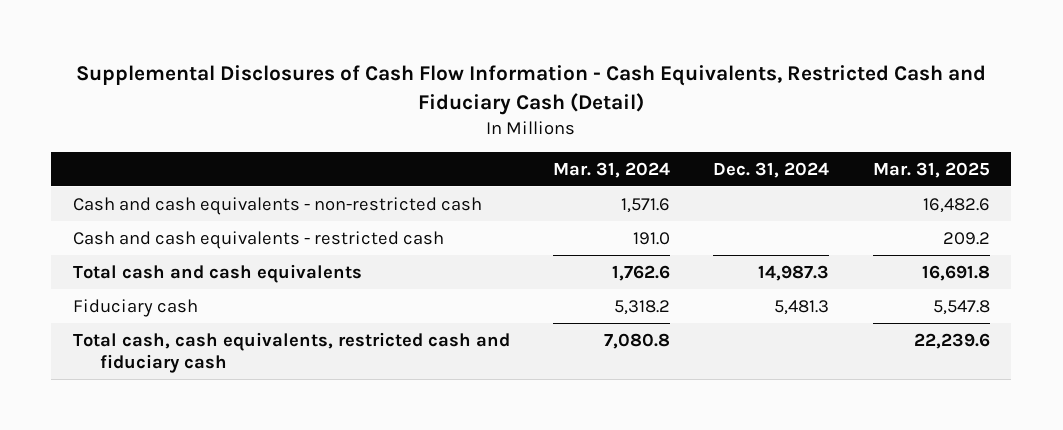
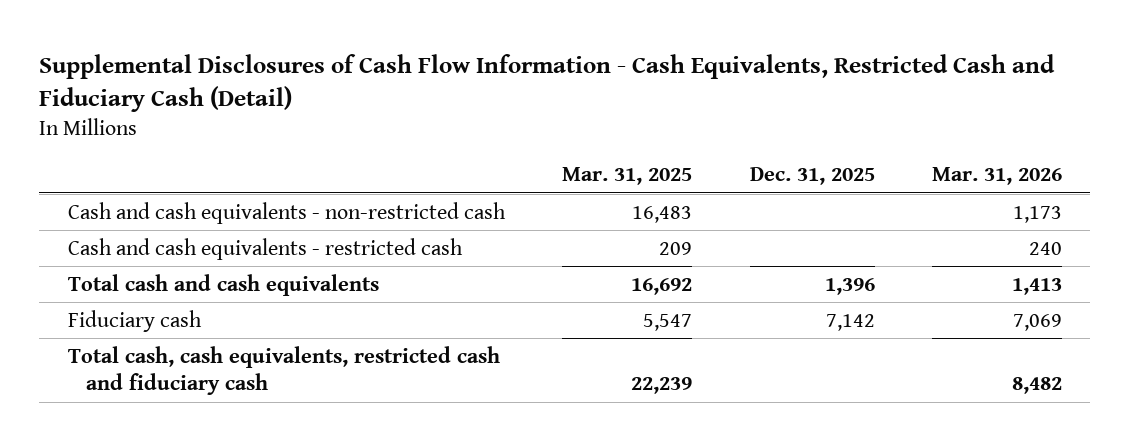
- | Mar. 31, 2024 | Dec. 31, 2024 | Mar. 31, 2025
+ | Mar. 31, 2025 | Dec. 31, 2025 | Mar. 31, 2026
- Cash and cash equivalents - non-restricted cash | 1,571.6 | | 16,482.6
- Cash and cash equivalents - restricted cash | 191.0 | | 209.2
- Total cash and cash equivalents | 1,762.6 | 14,987.3 | 16,691.8
- Fiduciary cash | 5,318.2 | 5,481.3 | 5,547.8
- Total cash, cash equivalents, restricted cash and fiduciary cash | 7,080.8 | | 22,239.6
+ Cash and cash equivalents - non-restricted cash | 16,483 | | 1,173
+ Cash and cash equivalents - restricted cash | 209 | | 240
+ Total cash and cash equivalents | 16,692 | 1,396 | 1,413
+ Fiduciary cash | 5,547 | 7,142 | 7,069
+ Total cash, cash equivalents, restricted cash and fiduciary cash | 22,239 | | 8,482

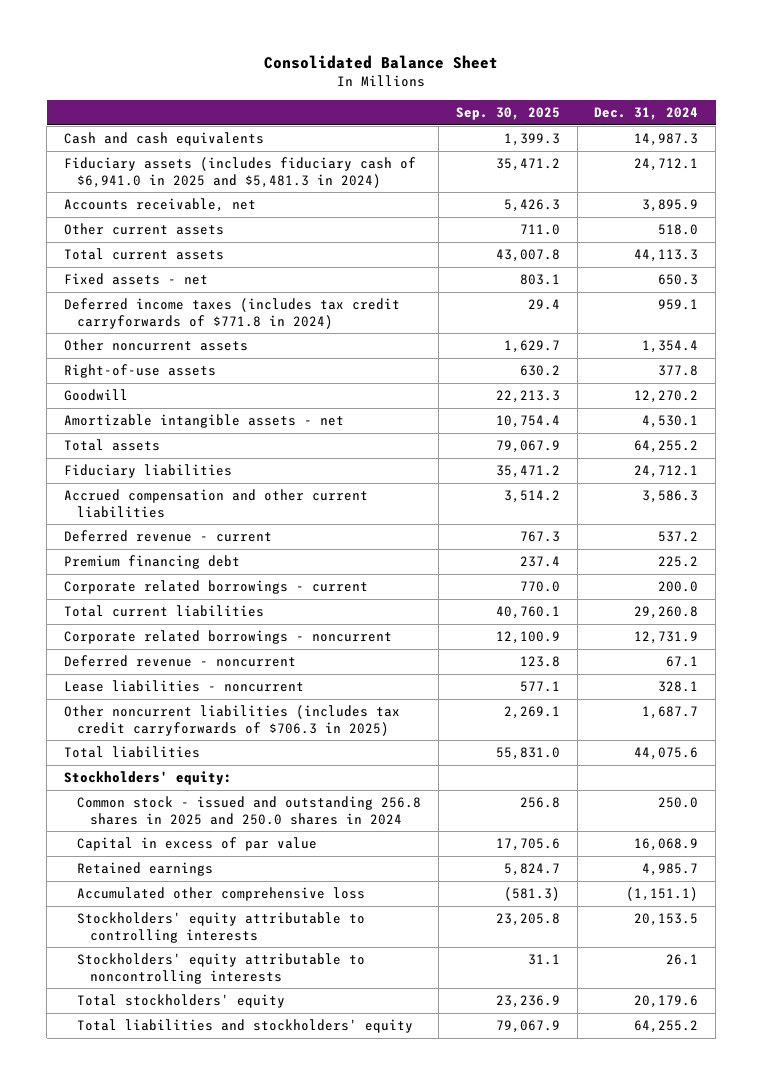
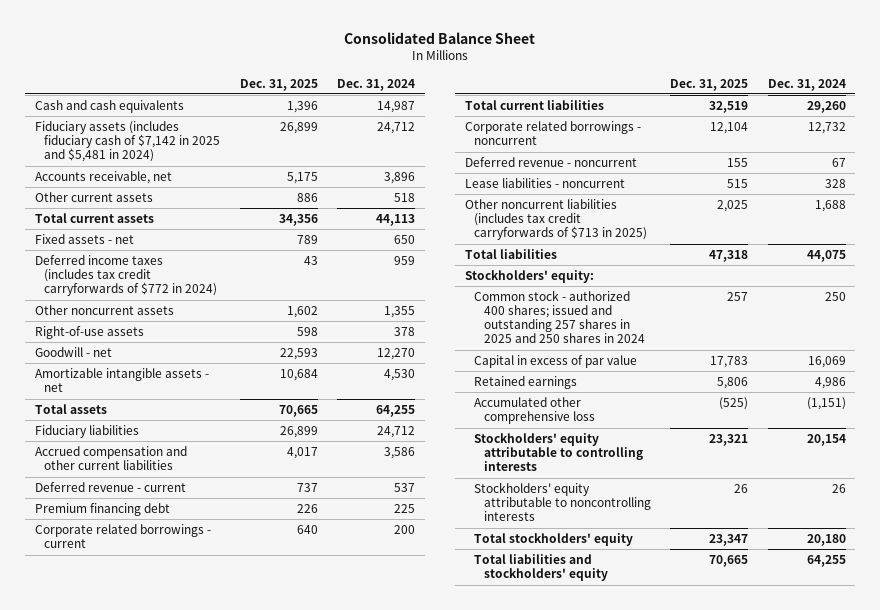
- | Sep. 30, 2025 | Dec. 31, 2024
+ | Dec. 31, 2025 | Dec. 31, 2024
- Cash and cash equivalents | 1,399.3 | 14,987.3
- Fiduciary assets (includes fiduciary cash of $6,941.0 in 2025 and $5,481.3 in 2024) | 35,471.2 | 24,712.1
- Accounts receivable, net | 5,426.3 | 3,895.9
- Other current assets | 711.0 | 518.0
- Total current assets | 43,007.8 | 44,113.3
- Fixed assets - net | 803.1 | 650.3
- Deferred income taxes (includes tax credit carryforwards of $771.8 in 2024) | 29.4 | 959.1
- Other noncurrent assets | 1,629.7 | 1,354.4
- Right-of-use assets | 630.2 | 377.8
- Goodwill | 22,213.3 | 12,270.2
- Amortizable intangible assets - net | 10,754.4 | 4,530.1
- Total assets | 79,067.9 | 64,255.2
- Fiduciary liabilities | 35,471.2 | 24,712.1
- Accrued compensation and other current liabilities | 3,514.2 | 3,586.3
- Deferred revenue - current | 767.3 | 537.2
- Premium financing debt | 237.4 | 225.2
- Corporate related borrowings - current | 770.0 | 200.0
- Total current liabilities | 40,760.1 | 29,260.8
- Corporate related borrowings - noncurrent | 12,100.9 | 12,731.9
- Deferred revenue - noncurrent | 123.8 | 67.1
- Lease liabilities - noncurrent | 577.1 | 328.1
- Other noncurrent liabilities (includes tax credit carryforwards of $706.3 in 2025) | 2,269.1 | 1,687.7
- Total liabilities | 55,831.0 | 44,075.6
+ Cash and cash equivalents | 1,396 | 14,987
+ Fiduciary assets (includes fiduciary cash of $7,142 in 2025 and $5,481 in 2024) | 26,899 | 24,712
+ Accounts receivable, net | 5,175 | 3,896
+ Other current assets | 886 | 518
+ Total current assets | 34,356 | 44,113
+ Fixed assets - net | 789 | 650
+ Deferred income taxes (includes tax credit carryforwards of $772 in 2024) | 43 | 959
+ Other noncurrent assets | 1,602 | 1,355
+ Right-of-use assets | 598 | 378
+ Goodwill - net | 22,593 | 12,270
+ Amortizable intangible assets - net | 10,684 | 4,530
+ Total assets | 70,665 | 64,255
+ Fiduciary liabilities | 26,899 | 24,712
+ Accrued compensation and other current liabilities | 4,017 | 3,586
+ Deferred revenue - current | 737 | 537
+ Premium financing debt | 226 | 225
+ Corporate related borrowings - current | 640 | 200
+ Total current liabilities | 32,519 | 29,260
+ Corporate related borrowings - noncurrent | 12,104 | 12,732
+ Deferred revenue - noncurrent | 155 | 67
+ Lease liabilities - noncurrent | 515 | 328
+ Other noncurrent liabilities (includes tax credit carryforwards of $713 in 2025) | 2,025 | 1,688
+ Total liabilities | 47,318 | 44,075
- Common stock - issued and outstanding 256.8 shares in 2025 and 250.0 shares in 2024 | 256.8 | 250.0
- Capital in excess of par value | 17,705.6 | 16,068.9
- Retained earnings | 5,824.7 | 4,985.7
- Accumulated other comprehensive loss | (581.3) | (1,151.1)
- Stockholders' equity attributable to controlling interests | 23,205.8 | 20,153.5
- Stockholders' equity attributable to noncontrolling interests | 31.1 | 26.1
- Total stockholders' equity | 23,236.9 | 20,179.6
- Total liabilities and stockholders' equity | 79,067.9 | 64,255.2
+ Common stock - authorized 400 shares; issued and outstanding 257 shares in 2025 and 250 shares in 2024 | 257 | 250
+ Capital in excess of par value | 17,783 | 16,069
+ Retained earnings | 5,806 | 4,986
+ Accumulated other comprehensive loss | (525) | (1,151)
+ Stockholders' equity attributable to controlling interests | 23,321 | 20,154
+ Stockholders' equity attributable to noncontrolling interests | 26 | 26
+ Total stockholders' equity | 23,347 | 20,180
+ Total liabilities and stockholders' equity | 70,665 | 64,255

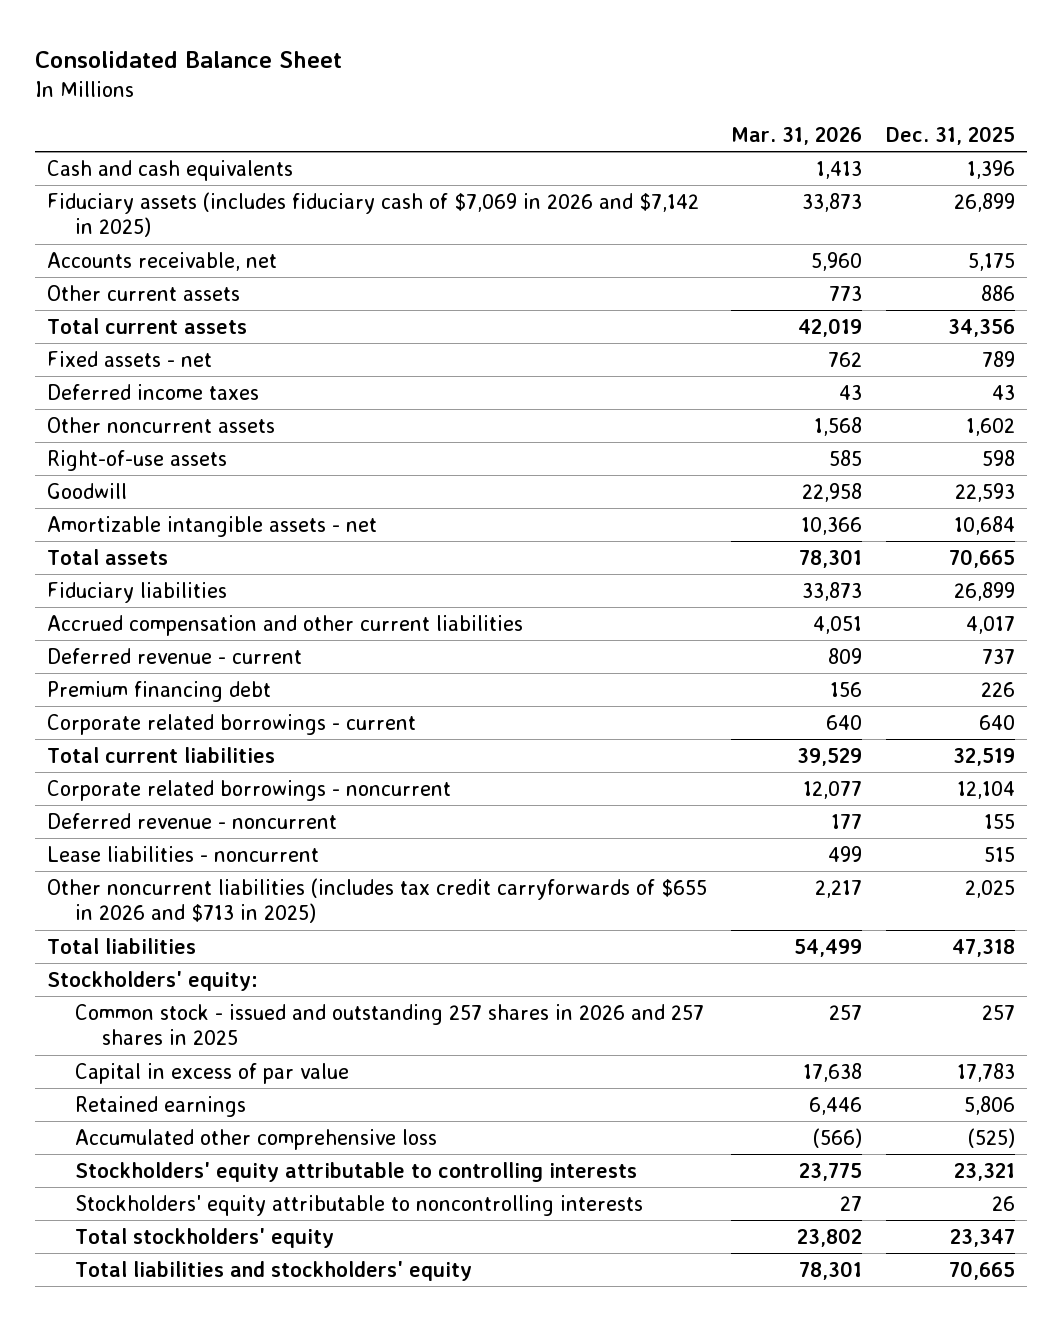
- | Dec. 31, 2025 | Dec. 31, 2024
+ | Mar. 31, 2026 | Dec. 31, 2025
- Fiduciary assets (includes fiduciary cash of $7,142 in 2025 and $5,481 in 2024) | 26,899 | 24,712
+ Fiduciary assets (includes fiduciary cash of $7,069 in 2026 and $7,142 in 2025) | 33,873 | 26,899
- Deferred income taxes (includes tax credit carryforwards of $772 in 2024) | 43 | 959
+ Deferred income taxes | 43 | 43
- Goodwill - net | 22,593 | 12,270
+ Goodwill | 22,958 | 22,593
- Other noncurrent liabilities (includes tax credit carryforwards of $713 in 2025) | 2,025 | 1,688
+ Other noncurrent liabilities (includes tax credit carryforwards of $655 in 2026 and $713 in 2025) | 2,217 | 2,025
- Common stock - authorized 400 shares; issued and outstanding 257 shares in 2025 and 250 shares in 2024 | 257 | 250
+ Common stock - issued and outstanding 257 shares in 2026 and 257 shares in 2025 | 257 | 257

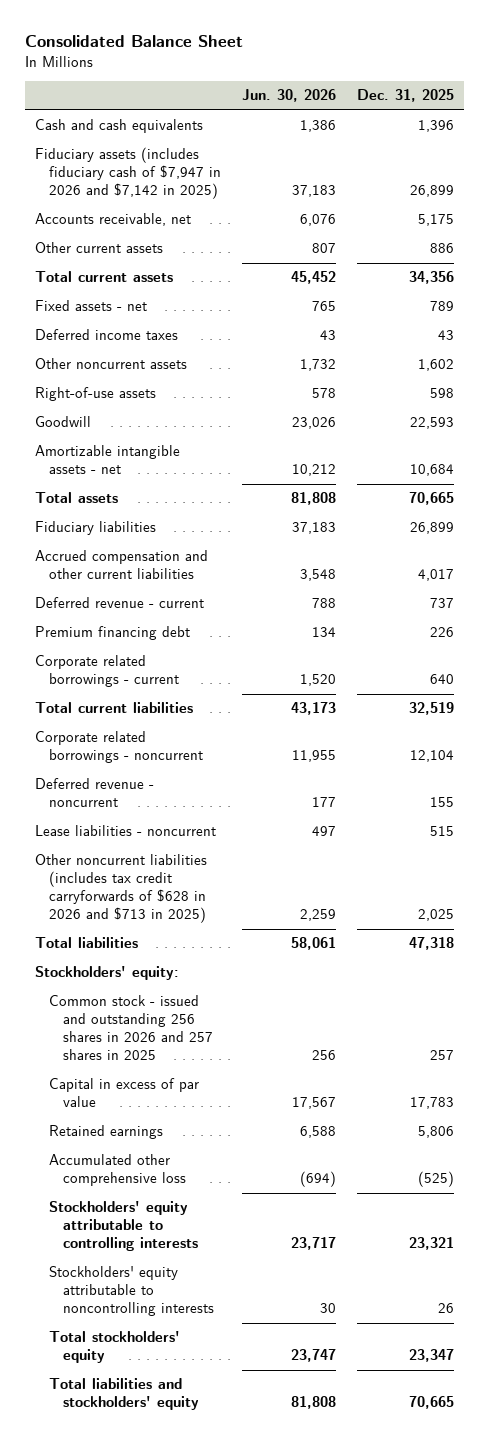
- | Mar. 31, 2026 | Dec. 31, 2025
+ | Jun. 30, 2026 | Dec. 31, 2025
- Fiduciary assets (includes fiduciary cash of $7,069 in 2026 and $7,142 in 2025) | 33,873 | 26,899
+ Fiduciary assets (includes fiduciary cash of $7,947 in 2026 and $7,142 in 2025) | 37,183 | 26,899
- Other noncurrent liabilities (includes tax credit carryforwards of $655 in 2026 and $713 in 2025) | 2,217 | 2,025
+ Other noncurrent liabilities (includes tax credit carryforwards of $628 in 2026 and $713 in 2025) | 2,259 | 2,025
- Common stock - issued and outstanding 257 shares in 2026 and 257 shares in 2025 | 257 | 257
+ Common stock - issued and outstanding 256 shares in 2026 and 257 shares in 2025 | 256 | 257

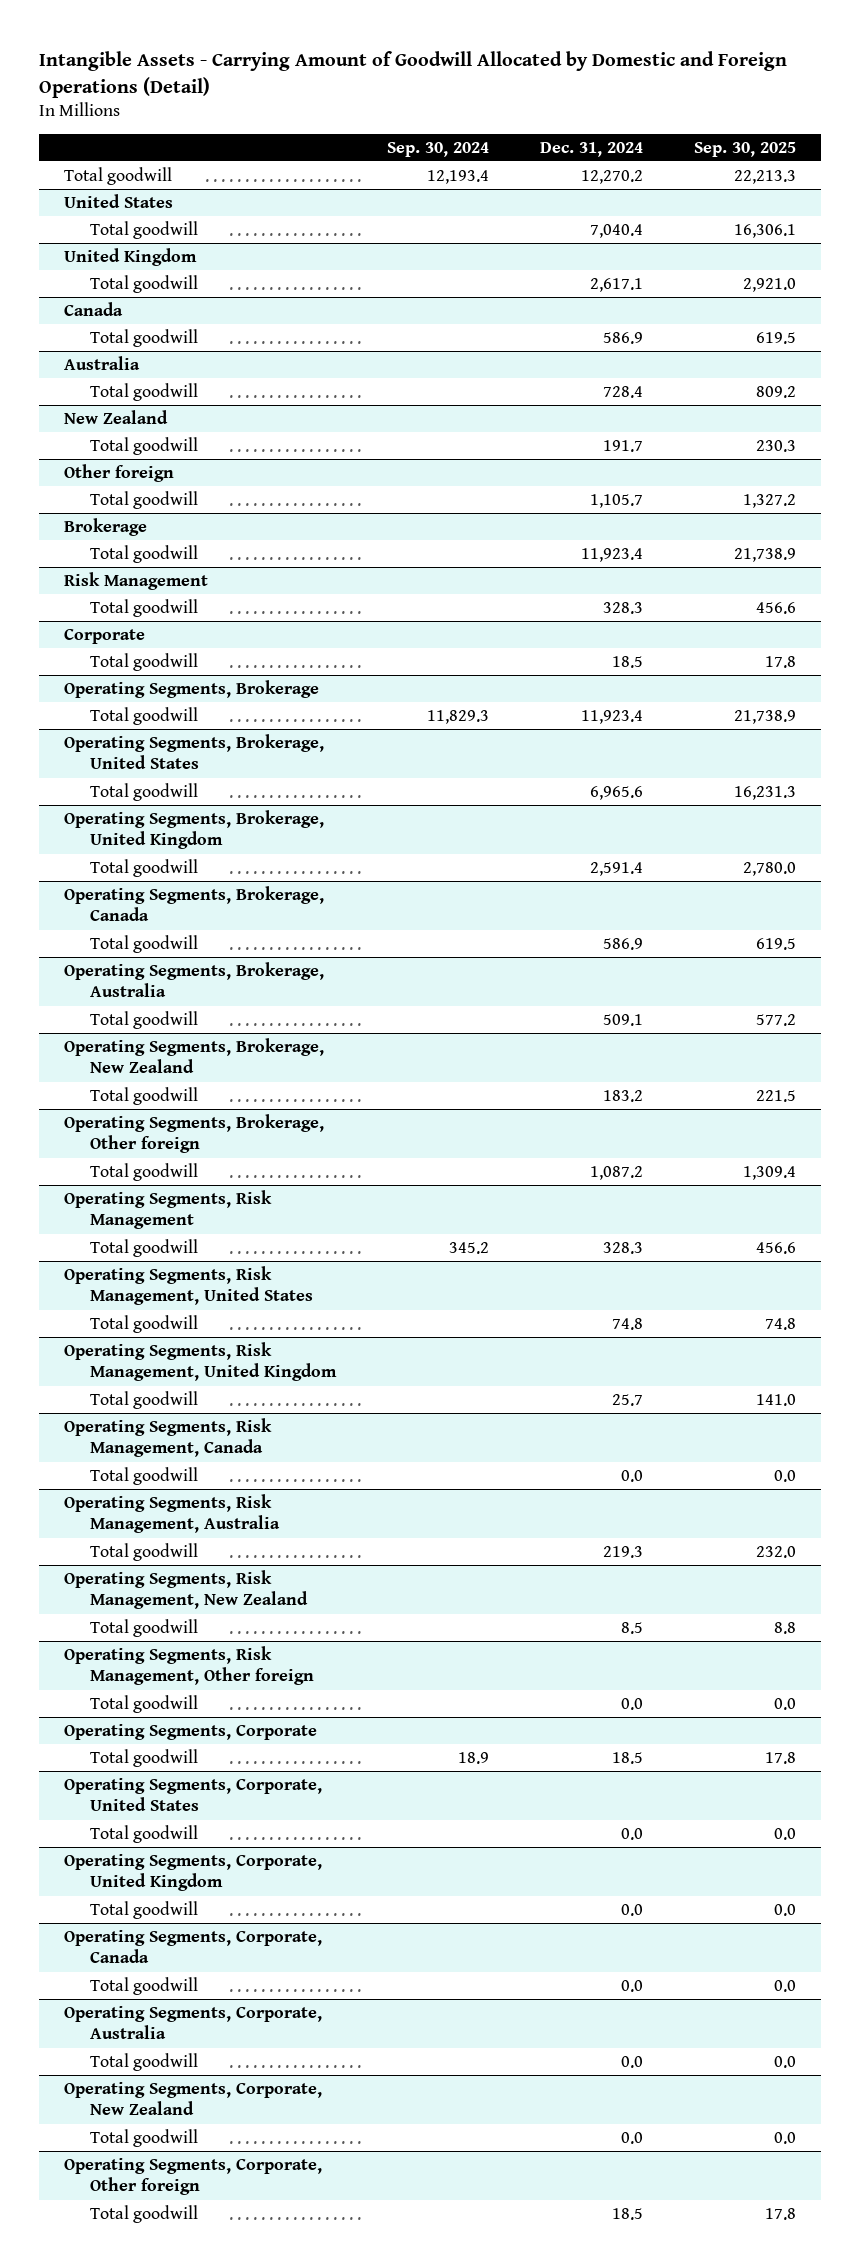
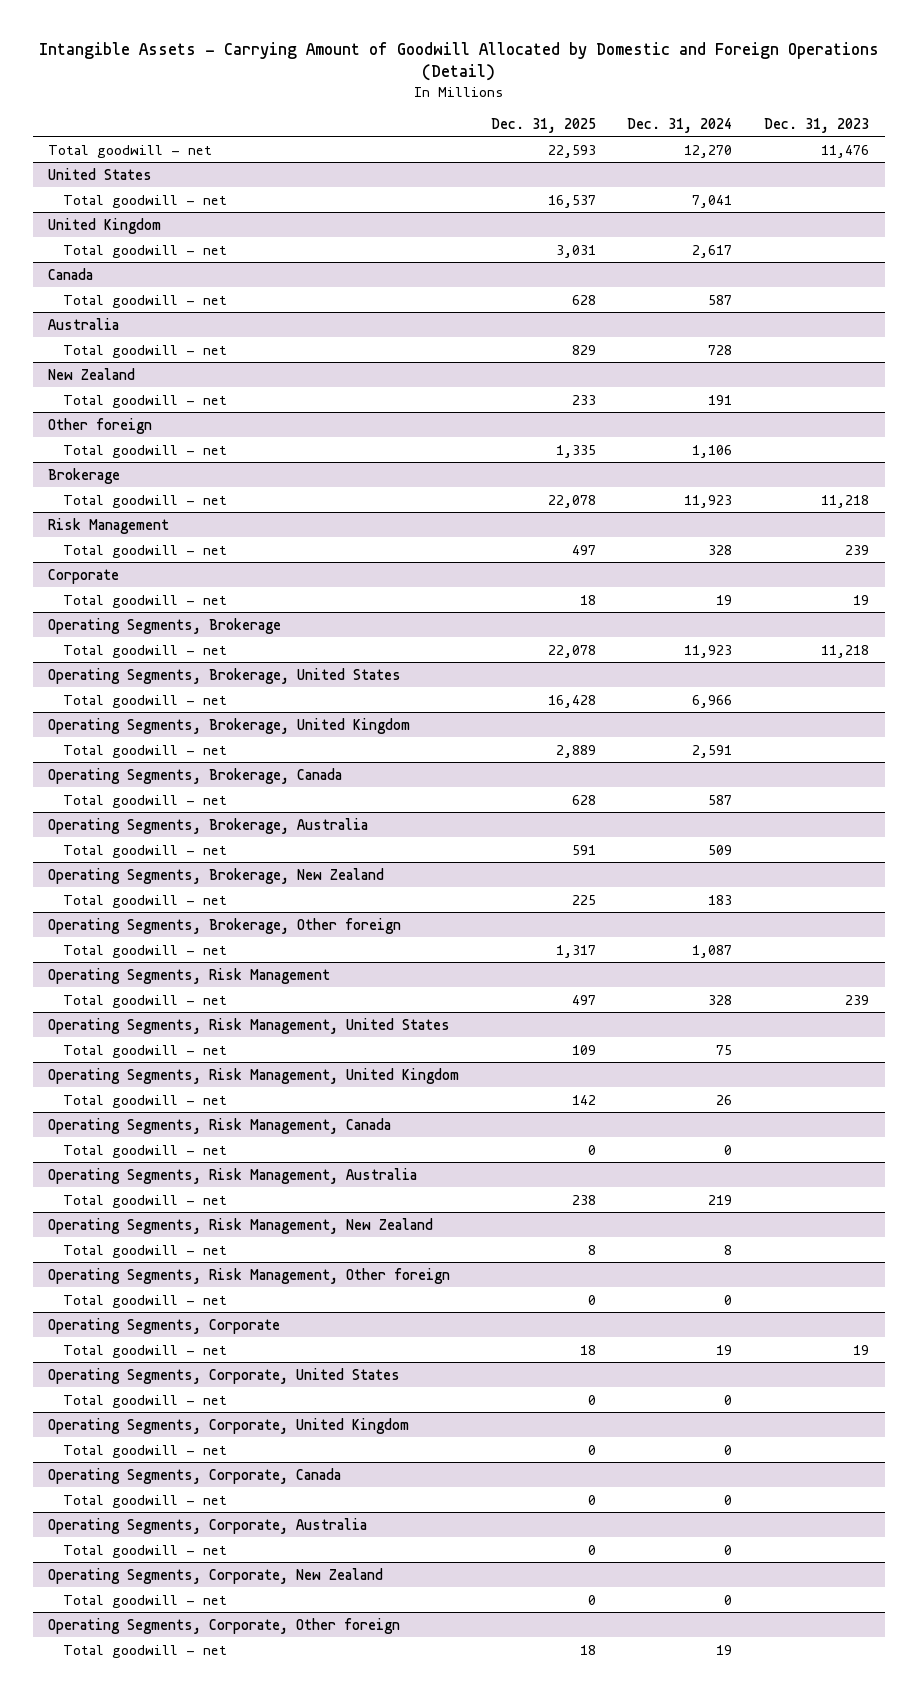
- | Sep. 30, 2024 | Dec. 31, 2024 | Sep. 30, 2025
+ | Dec. 31, 2025 | Dec. 31, 2024 | Dec. 31, 2023
- Total goodwill | 12,193.4 | 12,270.2 | 22,213.3
+ Total goodwill - net | 22,593 | 12,270 | 11,476
@ United States
- Total goodwill | | 7,040.4 | 16,306.1
+ Total goodwill - net | 16,537 | 7,041 |
@ United Kingdom
- Total goodwill | | 2,617.1 | 2,921.0
+ Total goodwill - net | 3,031 | 2,617 |
@ Canada
- Total goodwill | | 586.9 | 619.5
+ Total goodwill - net | 628 | 587 |
@ Australia
- Total goodwill | | 728.4 | 809.2
+ Total goodwill - net | 829 | 728 |
@ New Zealand
- Total goodwill | | 191.7 | 230.3
+ Total goodwill - net | 233 | 191 |
@ Other foreign
- Total goodwill | | 1,105.7 | 1,327.2
+ Total goodwill - net | 1,335 | 1,106 |
@ Brokerage
- Total goodwill | | 11,923.4 | 21,738.9
+ Total goodwill - net | 22,078 | 11,923 | 11,218
@ Risk Management
- Total goodwill | | 328.3 | 456.6
+ Total goodwill - net | 497 | 328 | 239
@ Corporate
- Total goodwill | | 18.5 | 17.8
+ Total goodwill - net | 18 | 19 | 19
@ Operating Segments, Brokerage
- Total goodwill | 11,829.3 | 11,923.4 | 21,738.9
+ Total goodwill - net | 22,078 | 11,923 | 11,218
@ Operating Segments, Brokerage, United States
- Total goodwill | | 6,965.6 | 16,231.3
+ Total goodwill - net | 16,428 | 6,966 |
@ Operating Segments, Brokerage, United Kingdom
- Total goodwill | | 2,591.4 | 2,780.0
+ Total goodwill - net | 2,889 | 2,591 |
@ Operating Segments, Brokerage, Canada
- Total goodwill | | 586.9 | 619.5
+ Total goodwill - net | 628 | 587 |
@ Operating Segments, Brokerage, Australia
- Total goodwill | | 509.1 | 577.2
+ Total goodwill - net | 591 | 509 |
@ Operating Segments, Brokerage, New Zealand
- Total goodwill | | 183.2 | 221.5
+ Total goodwill - net | 225 | 183 |
@ Operating Segments, Brokerage, Other foreign
- Total goodwill | | 1,087.2 | 1,309.4
+ Total goodwill - net | 1,317 | 1,087 |
@ Operating Segments, Risk Management
- Total goodwill | 345.2 | 328.3 | 456.6
+ Total goodwill - net | 497 | 328 | 239
@ Operating Segments, Risk Management, United States
- Total goodwill | | 74.8 | 74.8
+ Total goodwill - net | 109 | 75 |
@ Operating Segments, Risk Management, United Kingdom
- Total goodwill | | 25.7 | 141.0
+ Total goodwill - net | 142 | 26 |
@ Operating Segments, Risk Management, Canada
- Total goodwill | | 0.0 | 0.0
+ Total goodwill - net | 0 | 0 |
@ Operating Segments, Risk Management, Australia
- Total goodwill | | 219.3 | 232.0
+ Total goodwill - net | 238 | 219 |
@ Operating Segments, Risk Management, New Zealand
- Total goodwill | | 8.5 | 8.8
+ Total goodwill - net | 8 | 8 |
@ Operating Segments, Risk Management, Other foreign
- Total goodwill | | 0.0 | 0.0
+ Total goodwill - net | 0 | 0 |
@ Operating Segments, Corporate
- Total goodwill | 18.9 | 18.5 | 17.8
+ Total goodwill - net | 18 | 19 | 19
@ Operating Segments, Corporate, United States
- Total goodwill | | 0.0 | 0.0
+ Total goodwill - net | 0 | 0 |
@ Operating Segments, Corporate, United Kingdom
- Total goodwill | | 0.0 | 0.0
+ Total goodwill - net | 0 | 0 |
@ Operating Segments, Corporate, Canada
- Total goodwill | | 0.0 | 0.0
+ Total goodwill - net | 0 | 0 |
@ Operating Segments, Corporate, Australia
- Total goodwill | | 0.0 | 0.0
+ Total goodwill - net | 0 | 0 |
@ Operating Segments, Corporate, New Zealand
- Total goodwill | | 0.0 | 0.0
+ Total goodwill - net | 0 | 0 |
@ Operating Segments, Corporate, Other foreign
- Total goodwill | | 18.5 | 17.8
+ Total goodwill - net | 18 | 19 |

